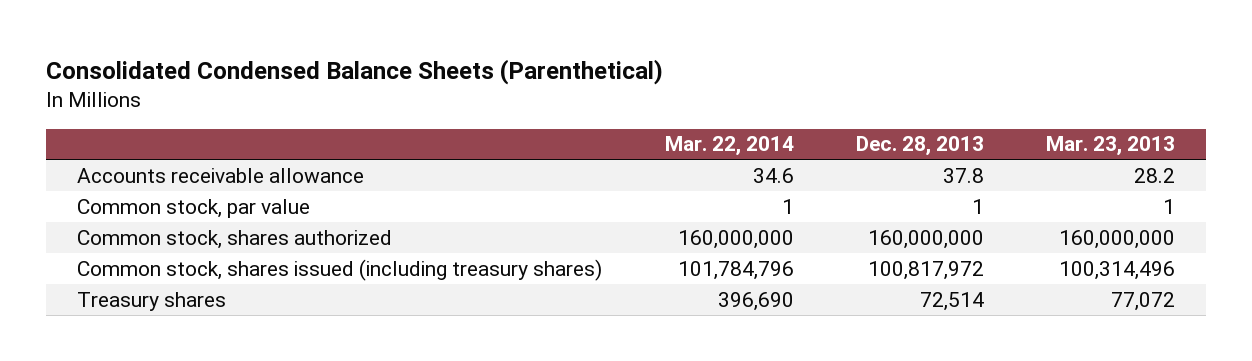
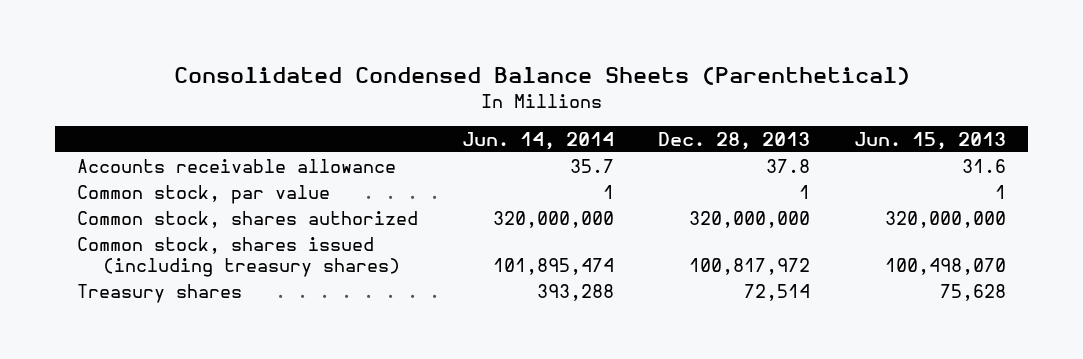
- | Mar. 22, 2014 | Dec. 28, 2013 | Mar. 23, 2013
+ | Jun. 14, 2014 | Dec. 28, 2013 | Jun. 15, 2013
- Common stock, shares authorized | 160,000,000 | 160,000,000 | 160,000,000
+ Common stock, shares authorized | 320,000,000 | 320,000,000 | 320,000,000

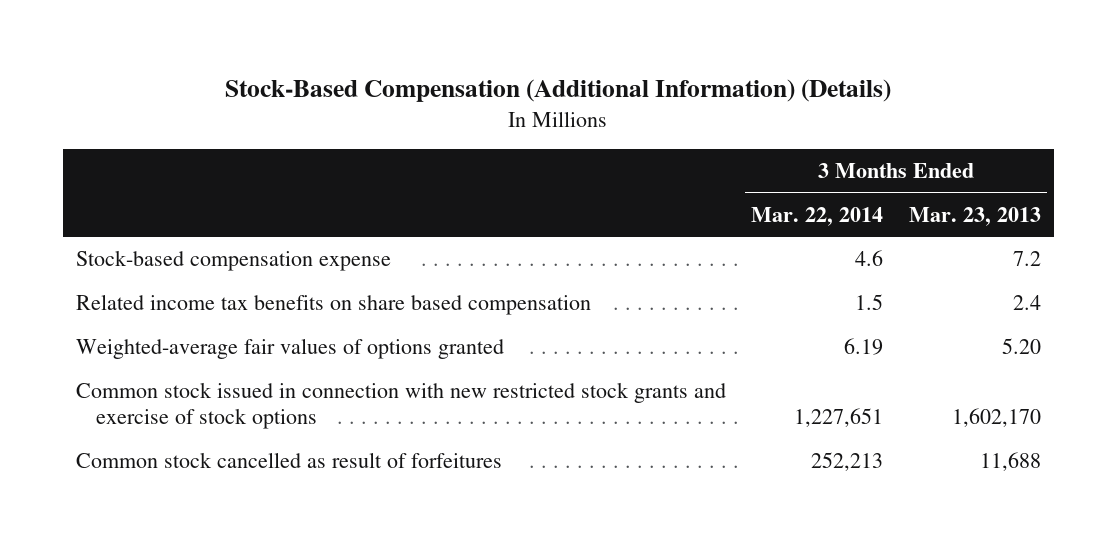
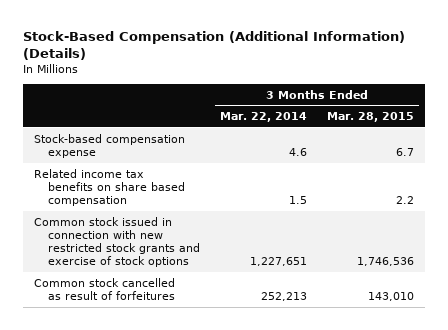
- | 3 Months Ended Mar. 22, 2014 | 3 Months Ended Mar. 23, 2013
+ | 3 Months Ended Mar. 22, 2014 | 3 Months Ended Mar. 28, 2015
- Weighted-average fair values of options granted | 6.19 | 5.20

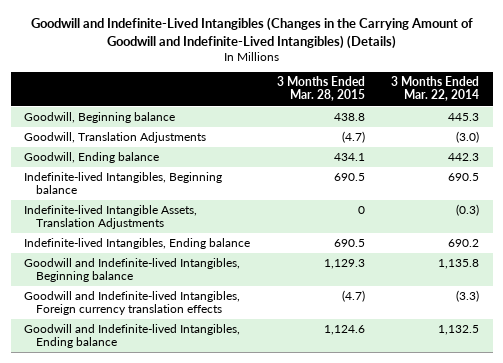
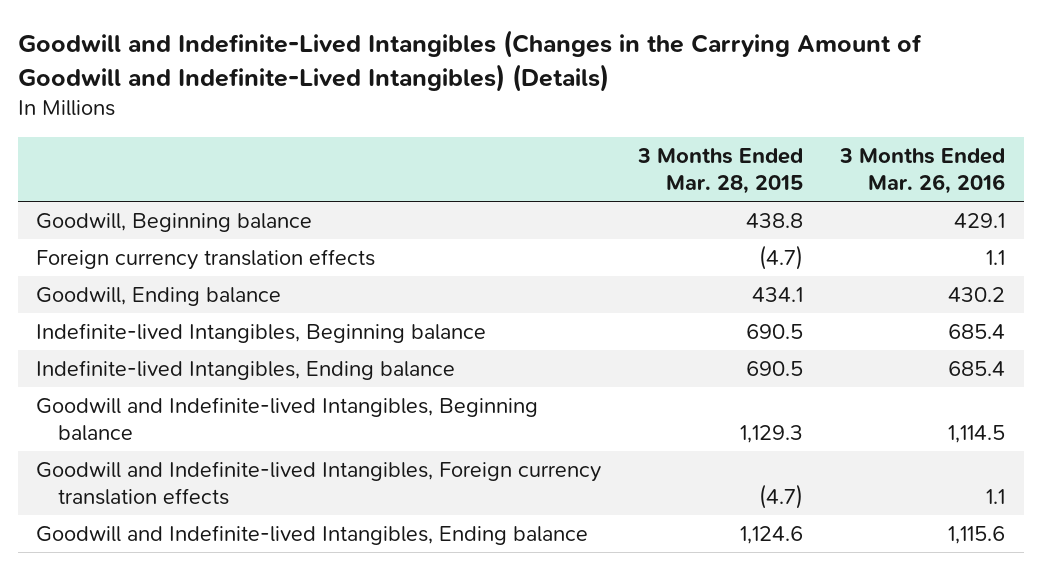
- | 3 Months Ended Mar. 28, 2015 | 3 Months Ended Mar. 22, 2014
+ | 3 Months Ended Mar. 28, 2015 | 3 Months Ended Mar. 26, 2016
- Goodwill, Translation Adjustments | (4.7) | (3.0)
+ Foreign currency translation effects | (4.7) | 1.1
- Indefinite-lived Intangible Assets, Translation Adjustments | 0 | (0.3)

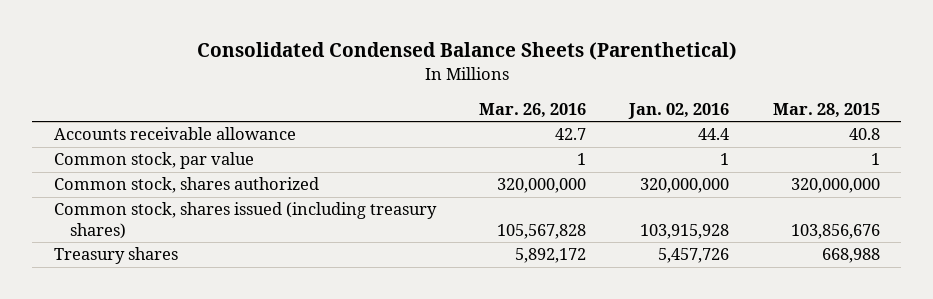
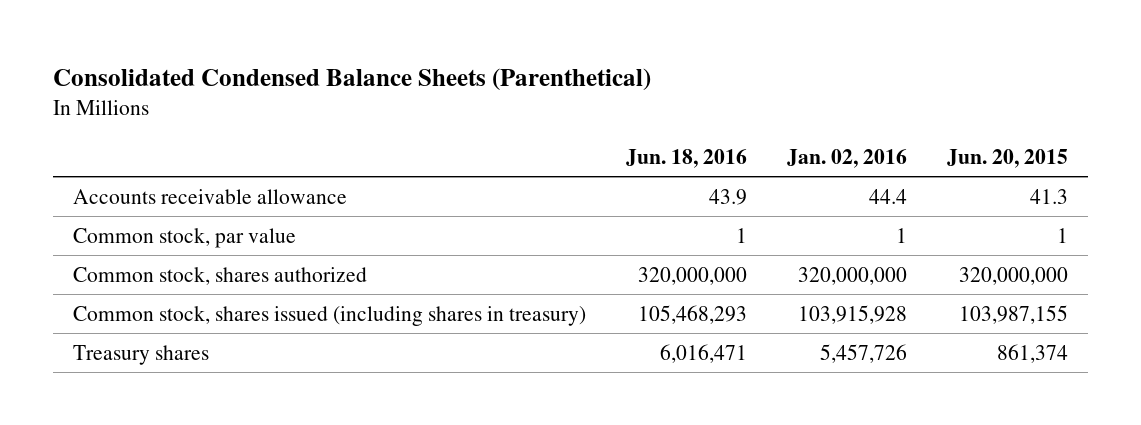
- | Mar. 26, 2016 | Jan. 02, 2016 | Mar. 28, 2015
+ | Jun. 18, 2016 | Jan. 02, 2016 | Jun. 20, 2015
- Common stock, shares issued (including treasury shares) | 105,567,828 | 103,915,928 | 103,856,676
+ Common stock, shares issued (including shares in treasury) | 105,468,293 | 103,915,928 | 103,987,155

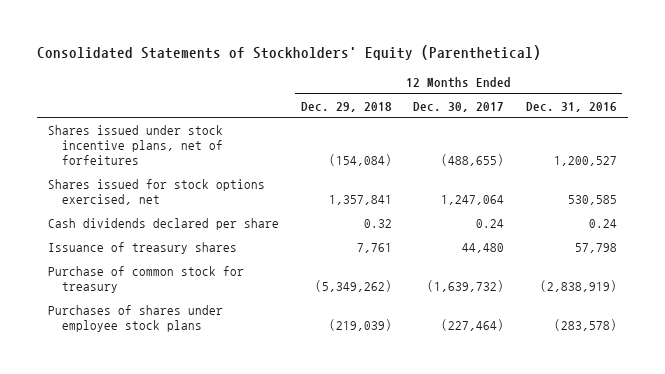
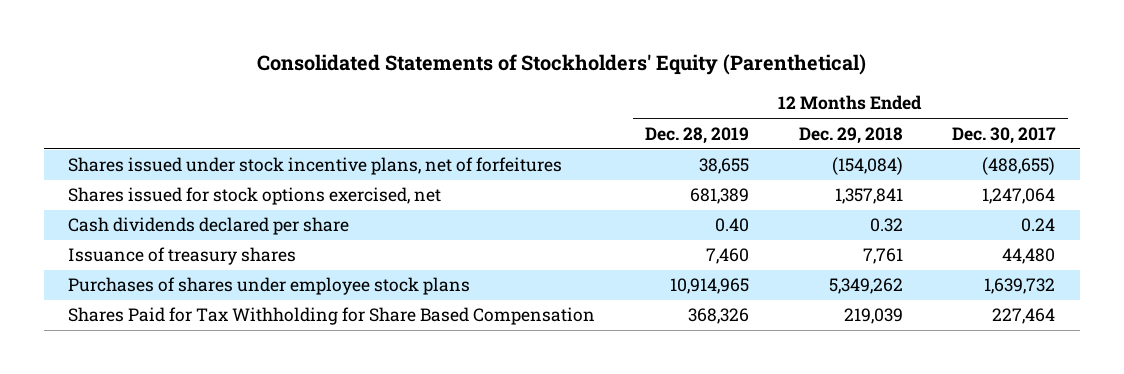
- | 12 Months Ended Dec. 29, 2018 | 12 Months Ended Dec. 30, 2017 | 12 Months Ended Dec. 31, 2016
+ | 12 Months Ended Dec. 28, 2019 | 12 Months Ended Dec. 29, 2018 | 12 Months Ended Dec. 30, 2017
- Purchase of common stock for treasury | (5,349,262) | (1,639,732) | (2,838,919)
- Purchases of shares under employee stock plans | (219,039) | (227,464) | (283,578)
+ Purchases of shares under employee stock plans | 10,914,965 | 5,349,262 | 1,639,732
+ Shares Paid for Tax Withholding for Share Based Compensation | 368,326 | 219,039 | 227,464

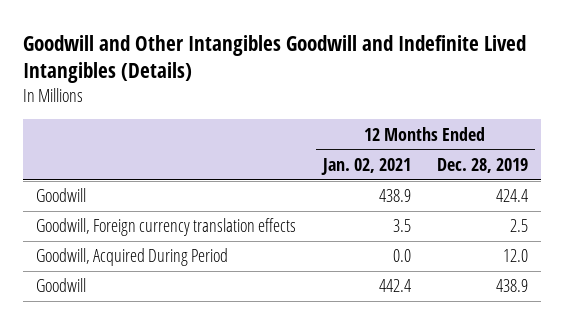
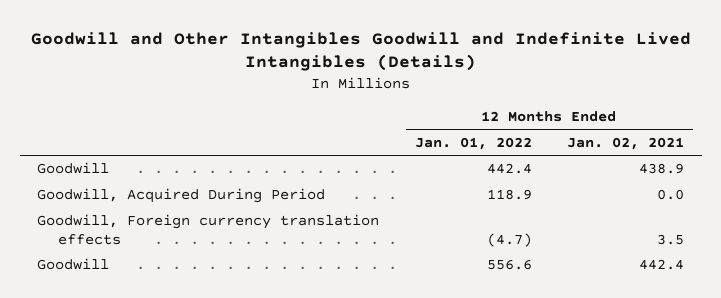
- | 12 Months Ended Jan. 02, 2021 | 12 Months Ended Dec. 28, 2019
+ | 12 Months Ended Jan. 01, 2022 | 12 Months Ended Jan. 02, 2021
moved down: Goodwill, Foreign currency translation effects | (4.7) | 3.5

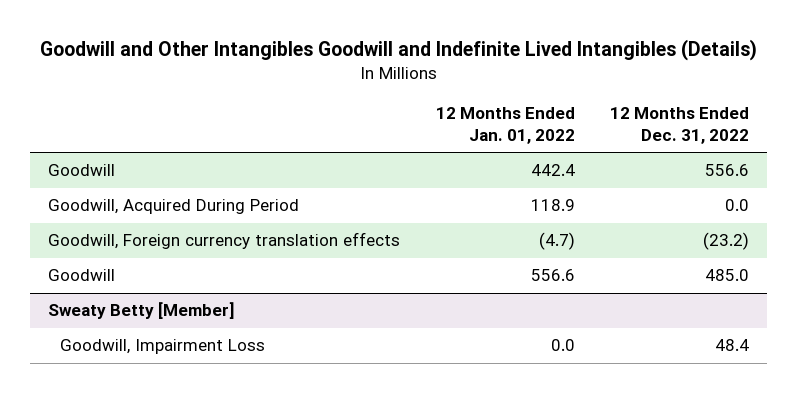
- | 12 Months Ended Jan. 01, 2022 | 12 Months Ended Jan. 02, 2021
+ | 12 Months Ended Jan. 01, 2022 | 12 Months Ended Dec. 31, 2022
+ Sweaty Betty [Member]
+ Goodwill, Impairment Loss | 0.0 | 48.4

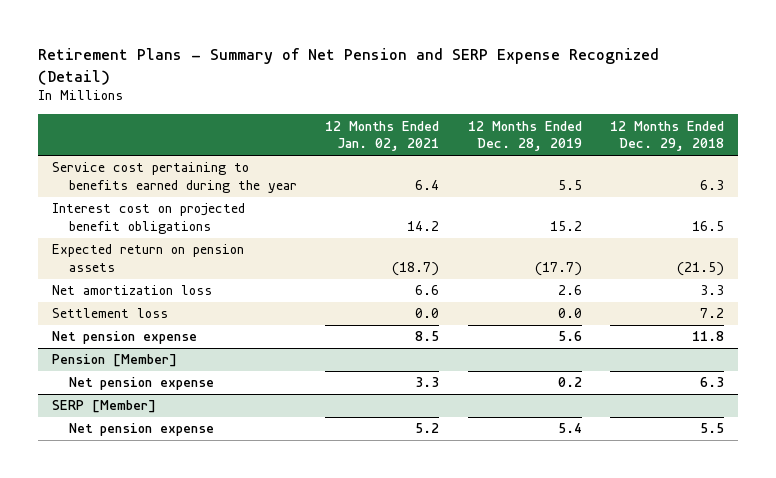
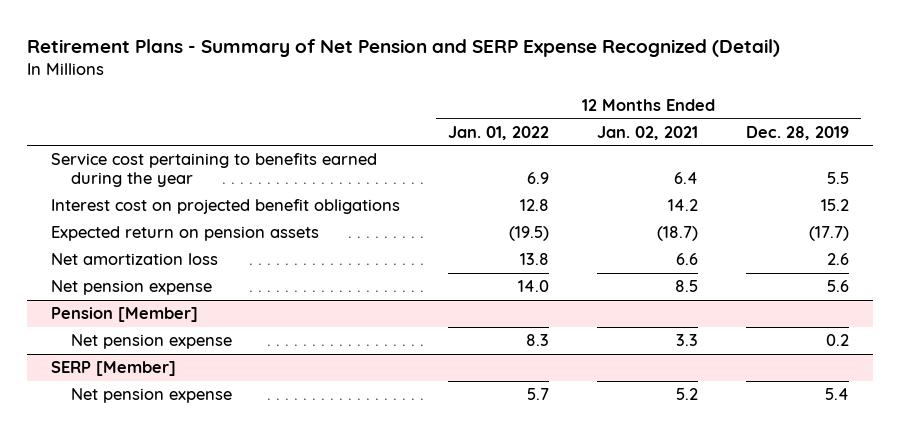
- | 12 Months Ended Jan. 02, 2021 | 12 Months Ended Dec. 28, 2019 | 12 Months Ended Dec. 29, 2018
+ | 12 Months Ended Jan. 01, 2022 | 12 Months Ended Jan. 02, 2021 | 12 Months Ended Dec. 28, 2019
- Settlement loss | 0.0 | 0.0 | 7.2

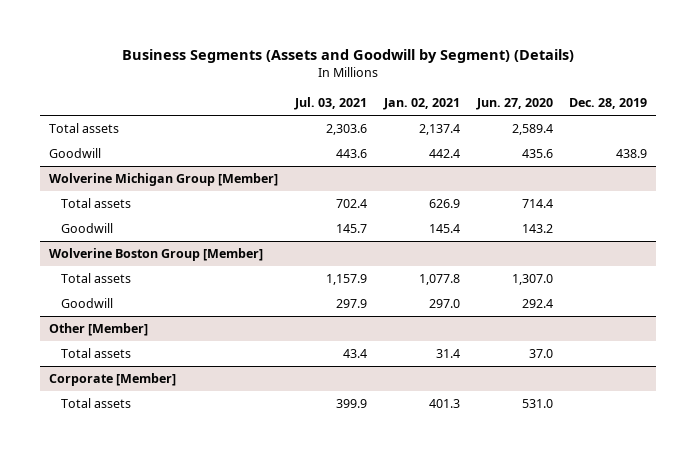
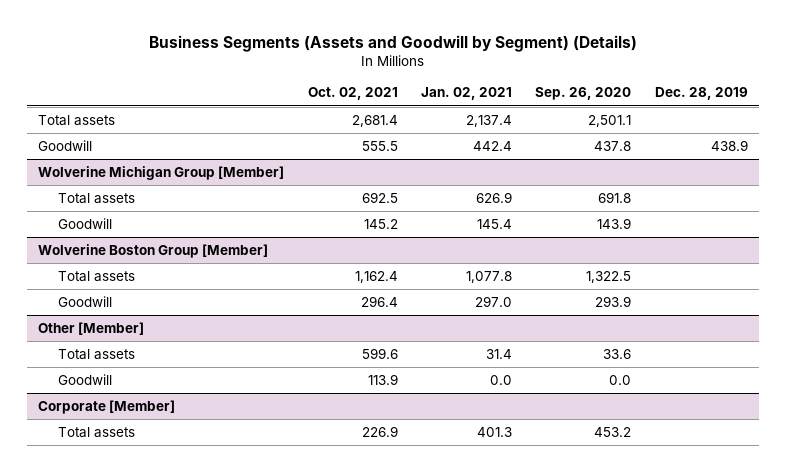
- | Jul. 03, 2021 | Jan. 02, 2021 | Jun. 27, 2020 | Dec. 28, 2019
+ | Oct. 02, 2021 | Jan. 02, 2021 | Sep. 26, 2020 | Dec. 28, 2019
@ Other [Member]
+ Goodwill | 113.9 | 0.0 | 0.0 |

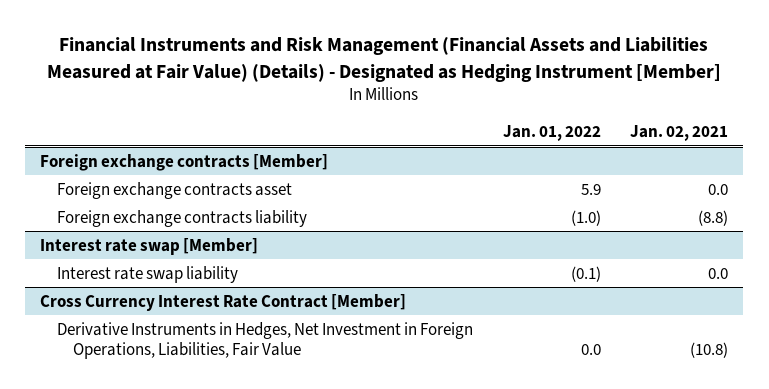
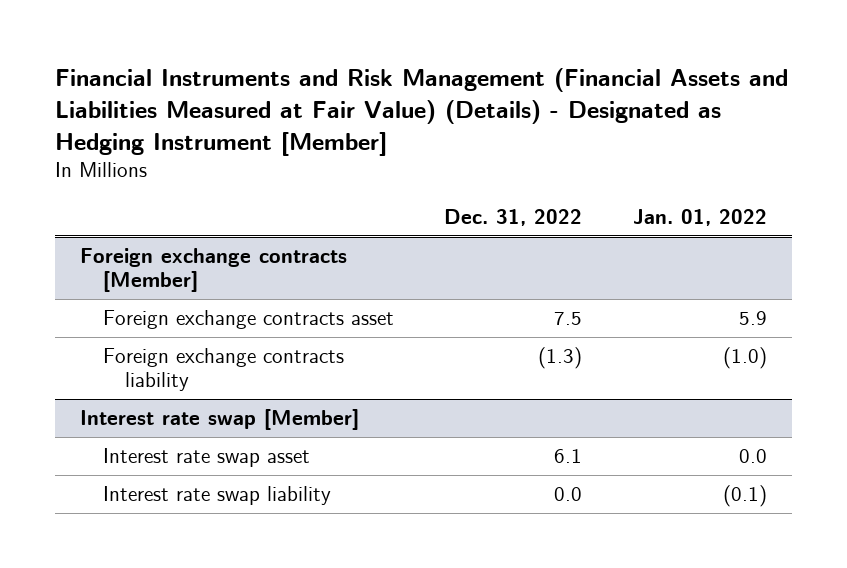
- | Jan. 01, 2022 | Jan. 02, 2021
+ | Dec. 31, 2022 | Jan. 01, 2022
@ Interest rate swap [Member]
+ Interest rate swap asset | 6.1 | 0.0
- Cross Currency Interest Rate Contract [Member]
- Derivative Instruments in Hedges, Net Investment in Foreign Operations, Liabilities, Fair Value | 0.0 | (10.8)

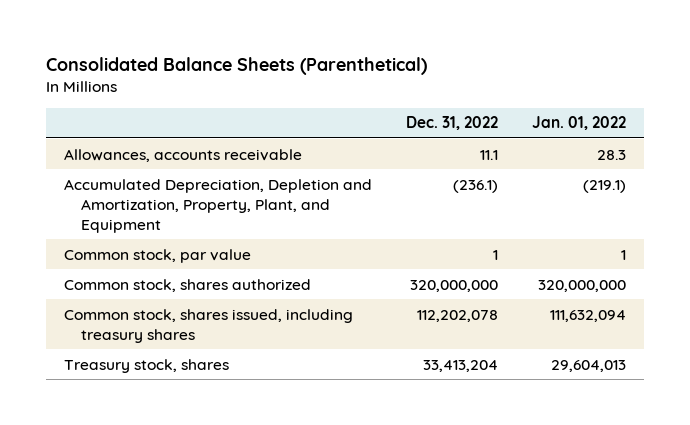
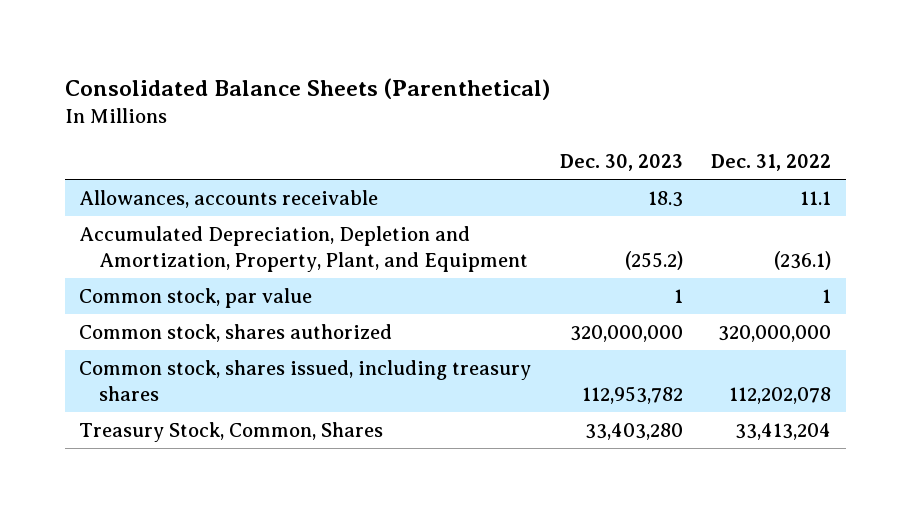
- | Dec. 31, 2022 | Jan. 01, 2022
+ | Dec. 30, 2023 | Dec. 31, 2022
- Treasury stock, shares | 33,413,204 | 29,604,013
+ Treasury Stock, Common, Shares | 33,403,280 | 33,413,204

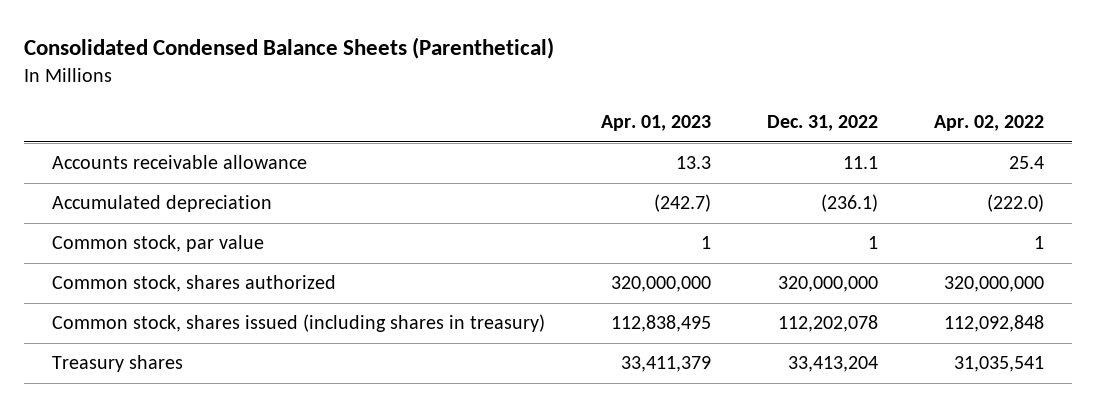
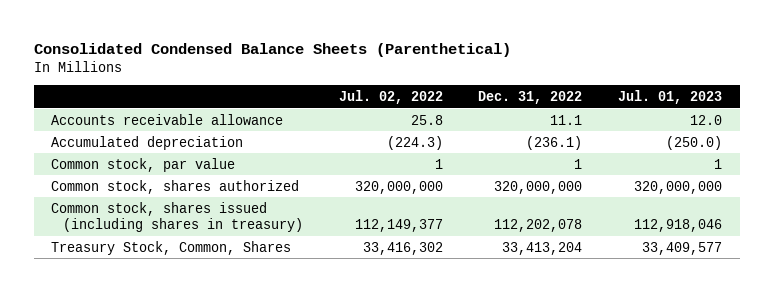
- | Apr. 01, 2023 | Dec. 31, 2022 | Apr. 02, 2022
+ | Jul. 02, 2022 | Dec. 31, 2022 | Jul. 01, 2023
- Treasury shares | 33,411,379 | 33,413,204 | 31,035,541
+ Treasury Stock, Common, Shares | 33,416,302 | 33,413,204 | 33,409,577

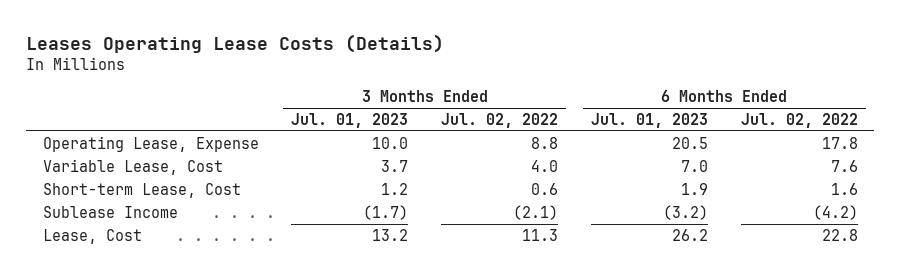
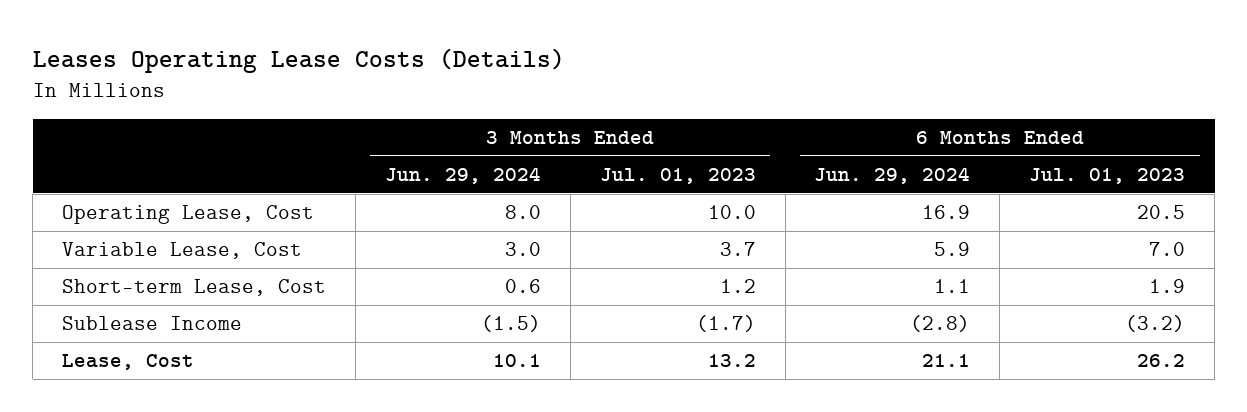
- | 3 Months Ended Jul. 01, 2023 | 3 Months Ended Jul. 02, 2022 | 6 Months Ended Jul. 01, 2023 | 6 Months Ended Jul. 02, 2022
+ | 3 Months Ended Jun. 29, 2024 | 3 Months Ended Jul. 01, 2023 | 6 Months Ended Jun. 29, 2024 | 6 Months Ended Jul. 01, 2023
- Operating Lease, Expense | 10.0 | 8.8 | 20.5 | 17.8
+ Operating Lease, Cost | 8.0 | 10.0 | 16.9 | 20.5

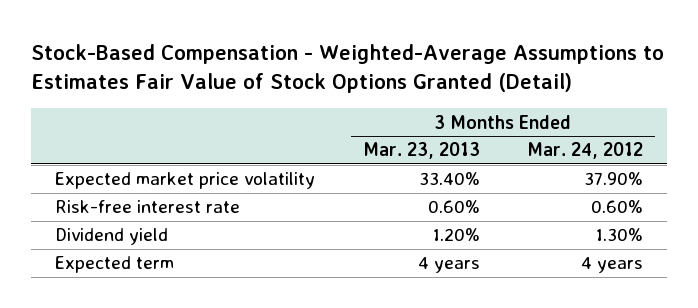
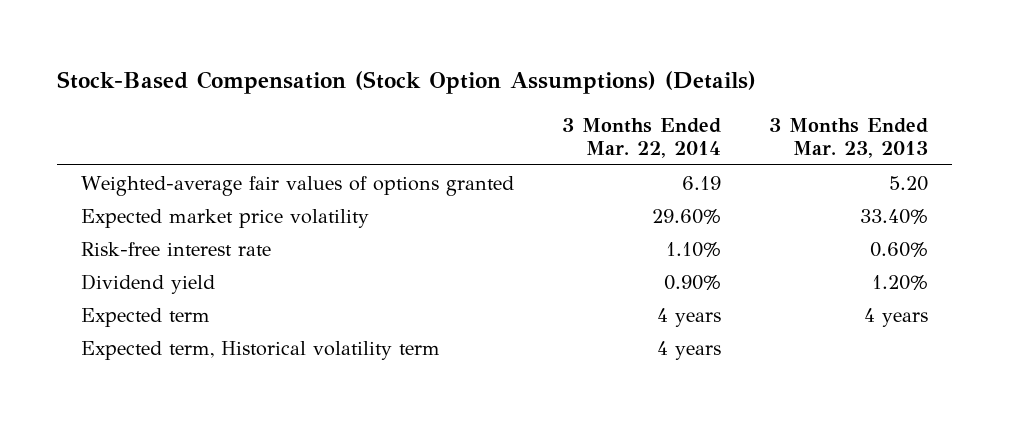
- Stock-Based Compensation - Weighted-Average Assumptions to Estimates Fair Value of Stock Options Granted (Detail)
+ Stock-Based Compensation (Stock Option Assumptions) (Details)
- | 3 Months Ended Mar. 23, 2013 | 3 Months Ended Mar. 24, 2012
+ | 3 Months Ended Mar. 22, 2014 | 3 Months Ended Mar. 23, 2013
+ Weighted-average fair values of options granted | 6.19 | 5.20
+ Expected term, Historical volatility term | 4 years |

